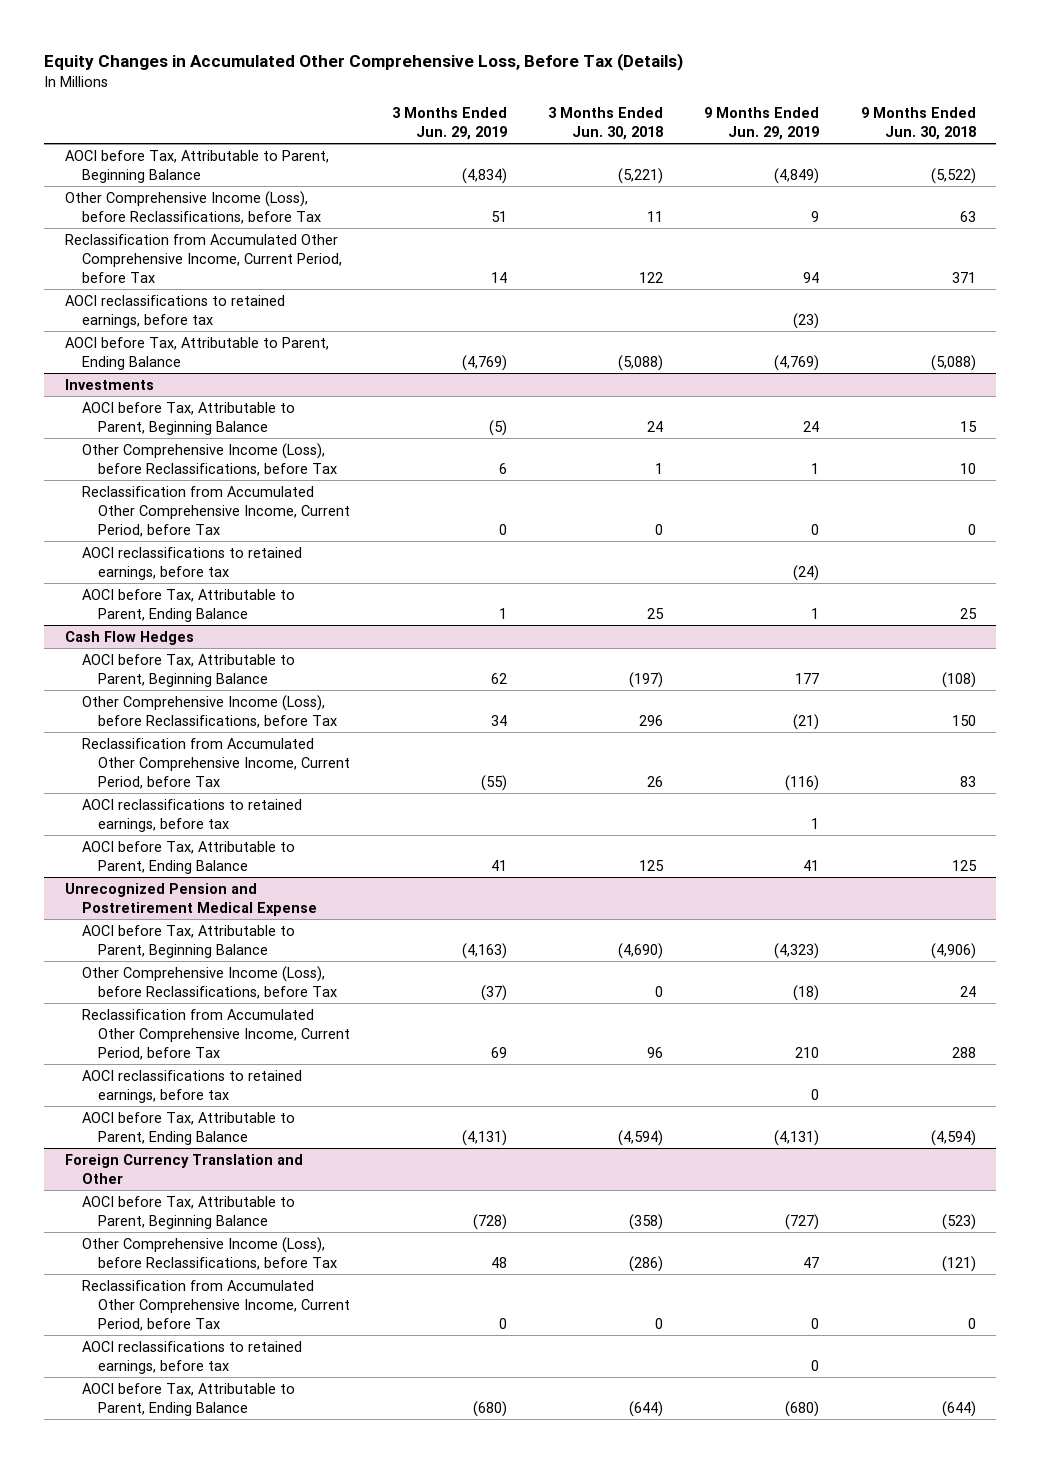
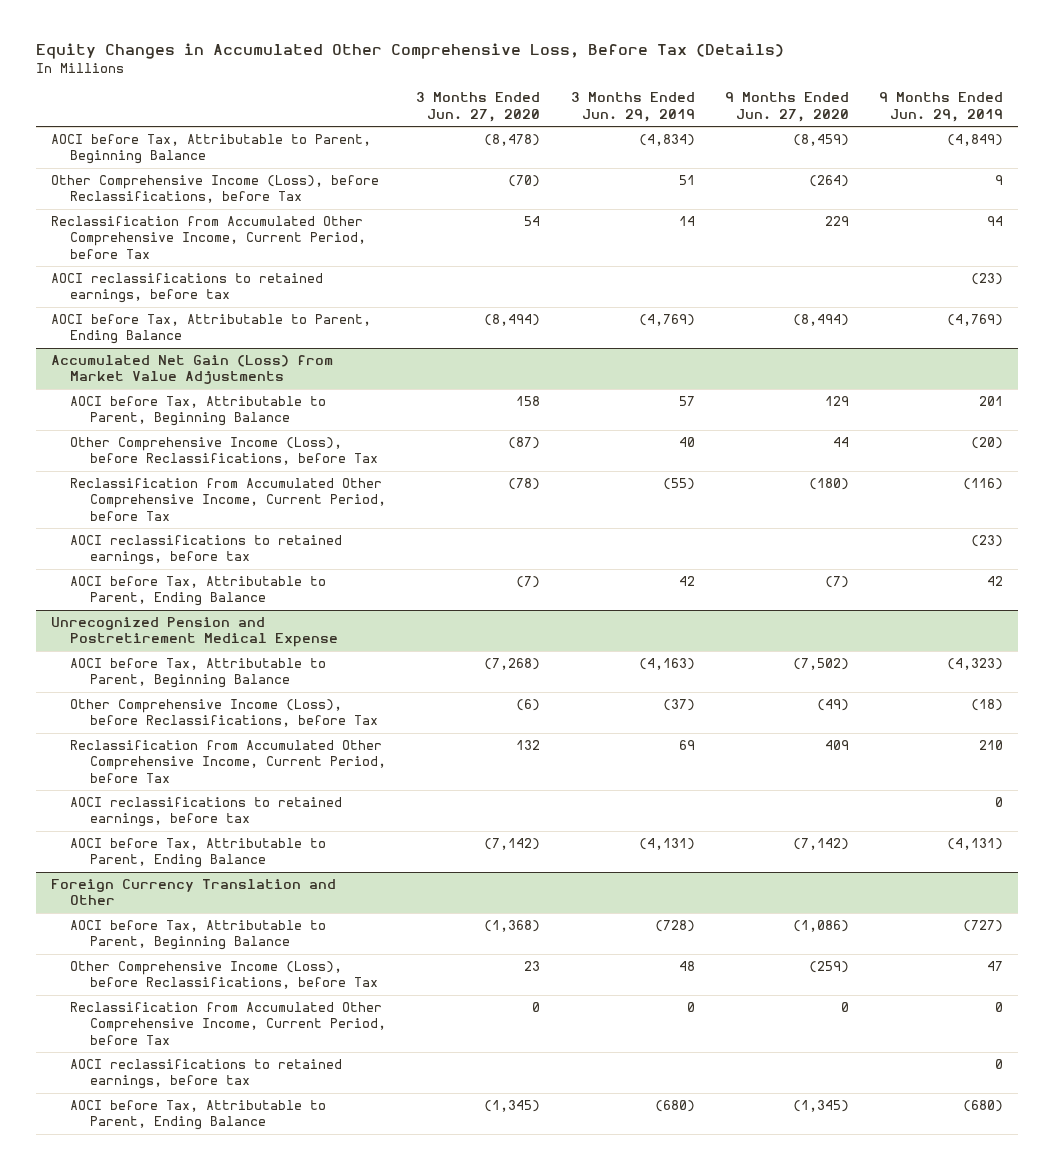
- | 3 Months Ended Jun. 29, 2019 | 3 Months Ended Jun. 30, 2018 | 9 Months Ended Jun. 29, 2019 | 9 Months Ended Jun. 30, 2018
+ | 3 Months Ended Jun. 27, 2020 | 3 Months Ended Jun. 29, 2019 | 9 Months Ended Jun. 27, 2020 | 9 Months Ended Jun. 29, 2019
- Investments
- AOCI before Tax, Attributable to Parent, Beginning Balance | (5) | 24 | 24 | 15
- Other Comprehensive Income (Loss), before Reclassifications, before Tax | 6 | 1 | 1 | 10
- Reclassification from Accumulated Other Comprehensive Income, Current Period, before Tax | 0 | 0 | 0 | 0
- AOCI reclassifications to retained earnings, before tax | | | (24) |
- AOCI before Tax, Attributable to Parent, Ending Balance | 1 | 25 | 1 | 25
- Cash Flow Hedges
- AOCI before Tax, Attributable to Parent, Beginning Balance | 62 | (197) | 177 | (108)
- Other Comprehensive Income (Loss), before Reclassifications, before Tax | 34 | 296 | (21) | 150
+ Accumulated Net Gain (Loss) from Market Value Adjustments
+ AOCI before Tax, Attributable to Parent, Beginning Balance | 158 | 57 | 129 | 201
+ Other Comprehensive Income (Loss), before Reclassifications, before Tax | (87) | 40 | 44 | (20)
- AOCI reclassifications to retained earnings, before tax | | | 1 |
- AOCI before Tax, Attributable to Parent, Ending Balance | 41 | 125 | 41 | 125
+ AOCI reclassifications to retained earnings, before tax | | | | (23)
+ AOCI before Tax, Attributable to Parent, Ending Balance | (7) | 42 | (7) | 42

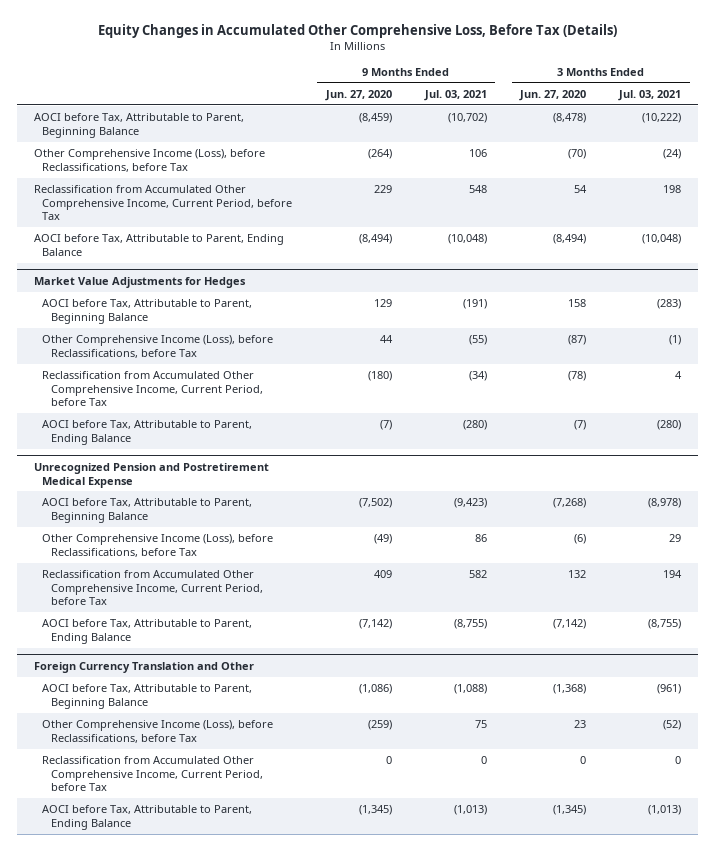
- | 3 Months Ended Jun. 27, 2020 | 3 Months Ended Jun. 29, 2019 | 9 Months Ended Jun. 27, 2020 | 9 Months Ended Jun. 29, 2019
+ | 9 Months Ended Jun. 27, 2020 | 9 Months Ended Jul. 03, 2021 | 3 Months Ended Jun. 27, 2020 | 3 Months Ended Jul. 03, 2021
- AOCI reclassifications to retained earnings, before tax | | | | (23)
- Accumulated Net Gain (Loss) from Market Value Adjustments
+ Market Value Adjustments for Hedges
- AOCI reclassifications to retained earnings, before tax | | | | (23)
@ Unrecognized Pension and Postretirement Medical Expense
- AOCI reclassifications to retained earnings, before tax | | | | 0
@ Foreign Currency Translation and Other
- AOCI reclassifications to retained earnings, before tax | | | | 0

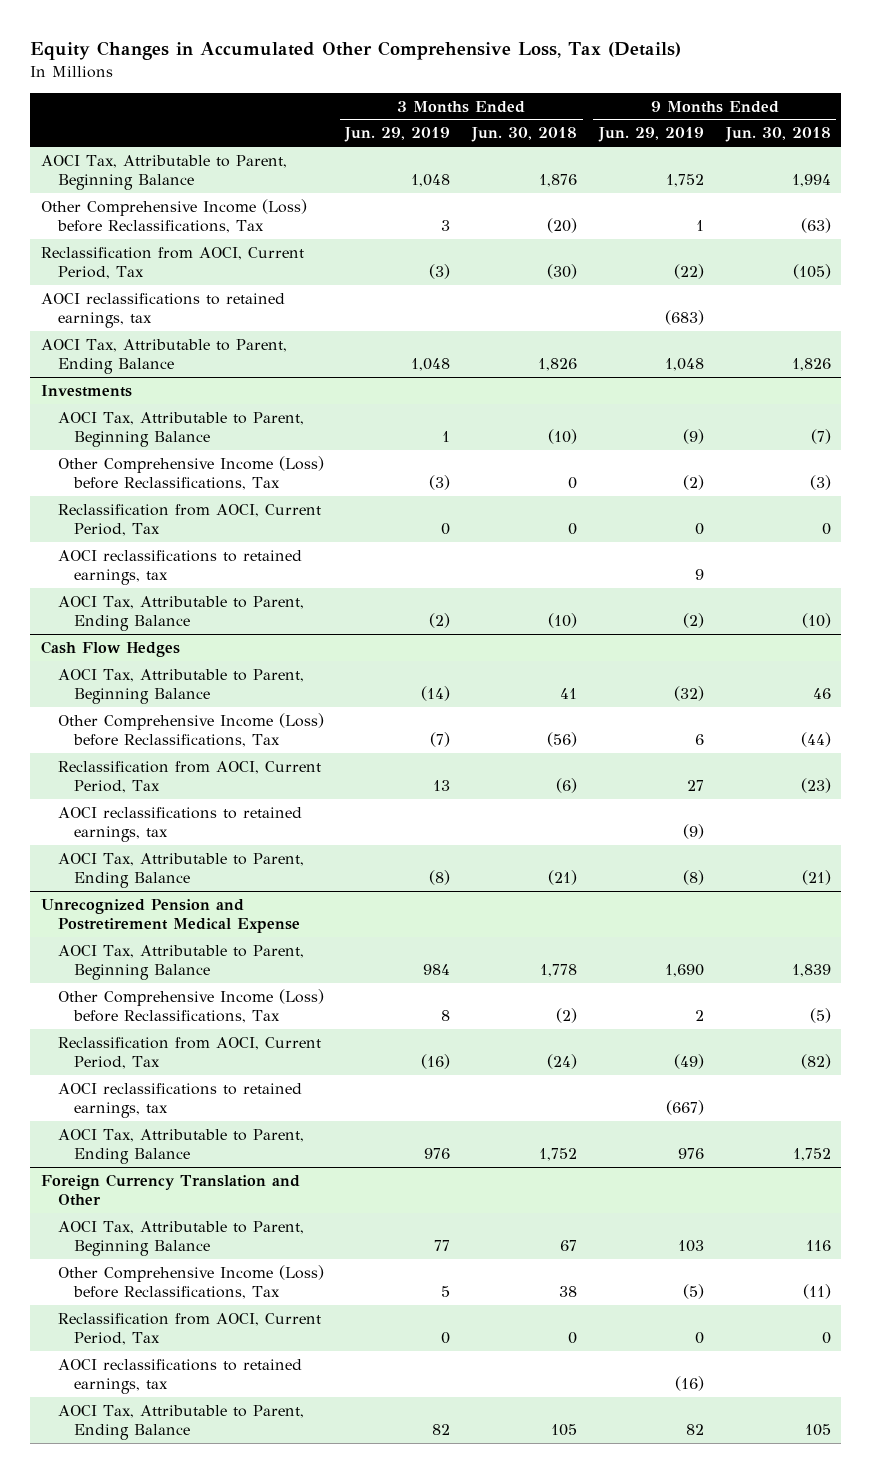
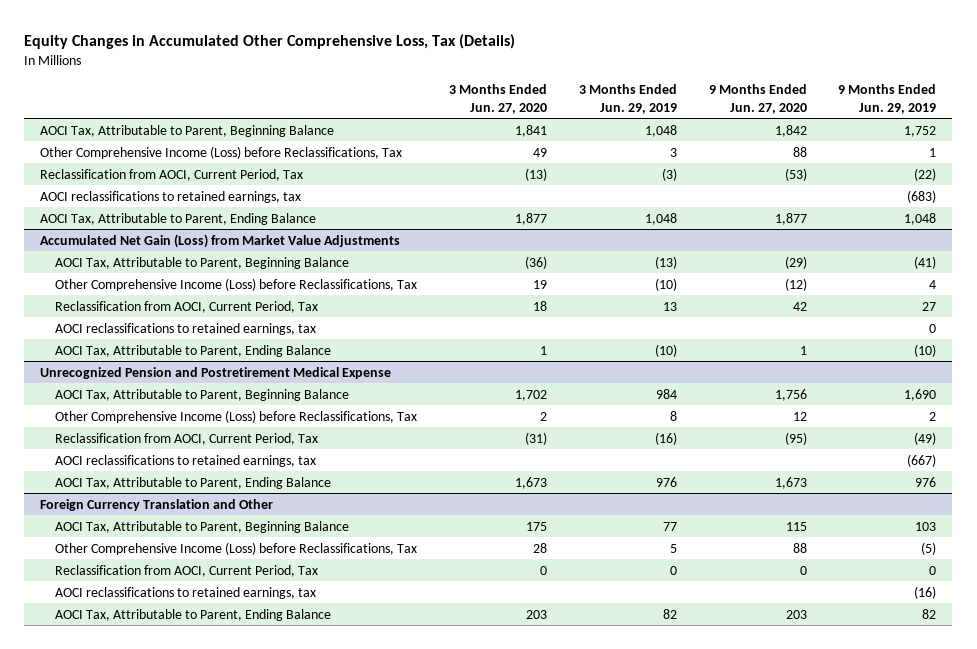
- | 3 Months Ended Jun. 29, 2019 | 3 Months Ended Jun. 30, 2018 | 9 Months Ended Jun. 29, 2019 | 9 Months Ended Jun. 30, 2018
+ | 3 Months Ended Jun. 27, 2020 | 3 Months Ended Jun. 29, 2019 | 9 Months Ended Jun. 27, 2020 | 9 Months Ended Jun. 29, 2019
- Investments
- AOCI Tax, Attributable to Parent, Beginning Balance | 1 | (10) | (9) | (7)
- Other Comprehensive Income (Loss) before Reclassifications, Tax | (3) | 0 | (2) | (3)
- Reclassification from AOCI, Current Period, Tax | 0 | 0 | 0 | 0
- AOCI reclassifications to retained earnings, tax | | | 9 |
- AOCI Tax, Attributable to Parent, Ending Balance | (2) | (10) | (2) | (10)
- Cash Flow Hedges
- AOCI Tax, Attributable to Parent, Beginning Balance | (14) | 41 | (32) | 46
- Other Comprehensive Income (Loss) before Reclassifications, Tax | (7) | (56) | 6 | (44)
+ Accumulated Net Gain (Loss) from Market Value Adjustments
+ AOCI Tax, Attributable to Parent, Beginning Balance | (36) | (13) | (29) | (41)
+ Other Comprehensive Income (Loss) before Reclassifications, Tax | 19 | (10) | (12) | 4
- AOCI reclassifications to retained earnings, tax | | | (9) |
- AOCI Tax, Attributable to Parent, Ending Balance | (8) | (21) | (8) | (21)
+ AOCI reclassifications to retained earnings, tax | | | | 0
+ AOCI Tax, Attributable to Parent, Ending Balance | 1 | (10) | 1 | (10)

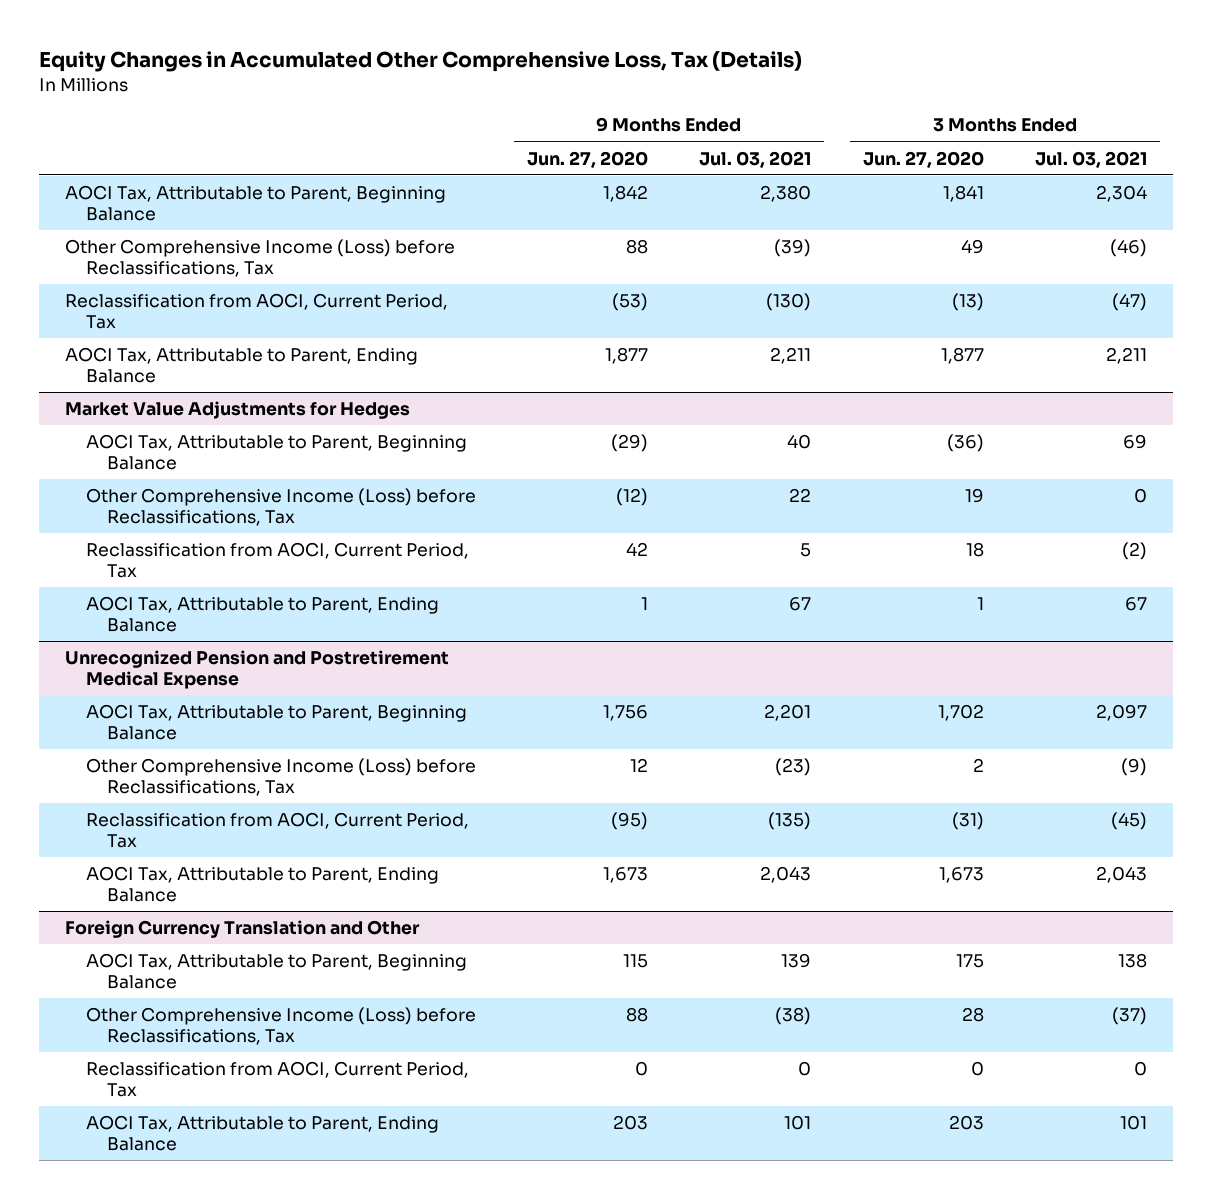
- | 3 Months Ended Jun. 27, 2020 | 3 Months Ended Jun. 29, 2019 | 9 Months Ended Jun. 27, 2020 | 9 Months Ended Jun. 29, 2019
+ | 9 Months Ended Jun. 27, 2020 | 9 Months Ended Jul. 03, 2021 | 3 Months Ended Jun. 27, 2020 | 3 Months Ended Jul. 03, 2021
- AOCI reclassifications to retained earnings, tax | | | | (683)
- Accumulated Net Gain (Loss) from Market Value Adjustments
+ Market Value Adjustments for Hedges
- AOCI reclassifications to retained earnings, tax | | | | 0
@ Unrecognized Pension and Postretirement Medical Expense
- AOCI reclassifications to retained earnings, tax | | | | (667)
@ Foreign Currency Translation and Other
- AOCI reclassifications to retained earnings, tax | | | | (16)

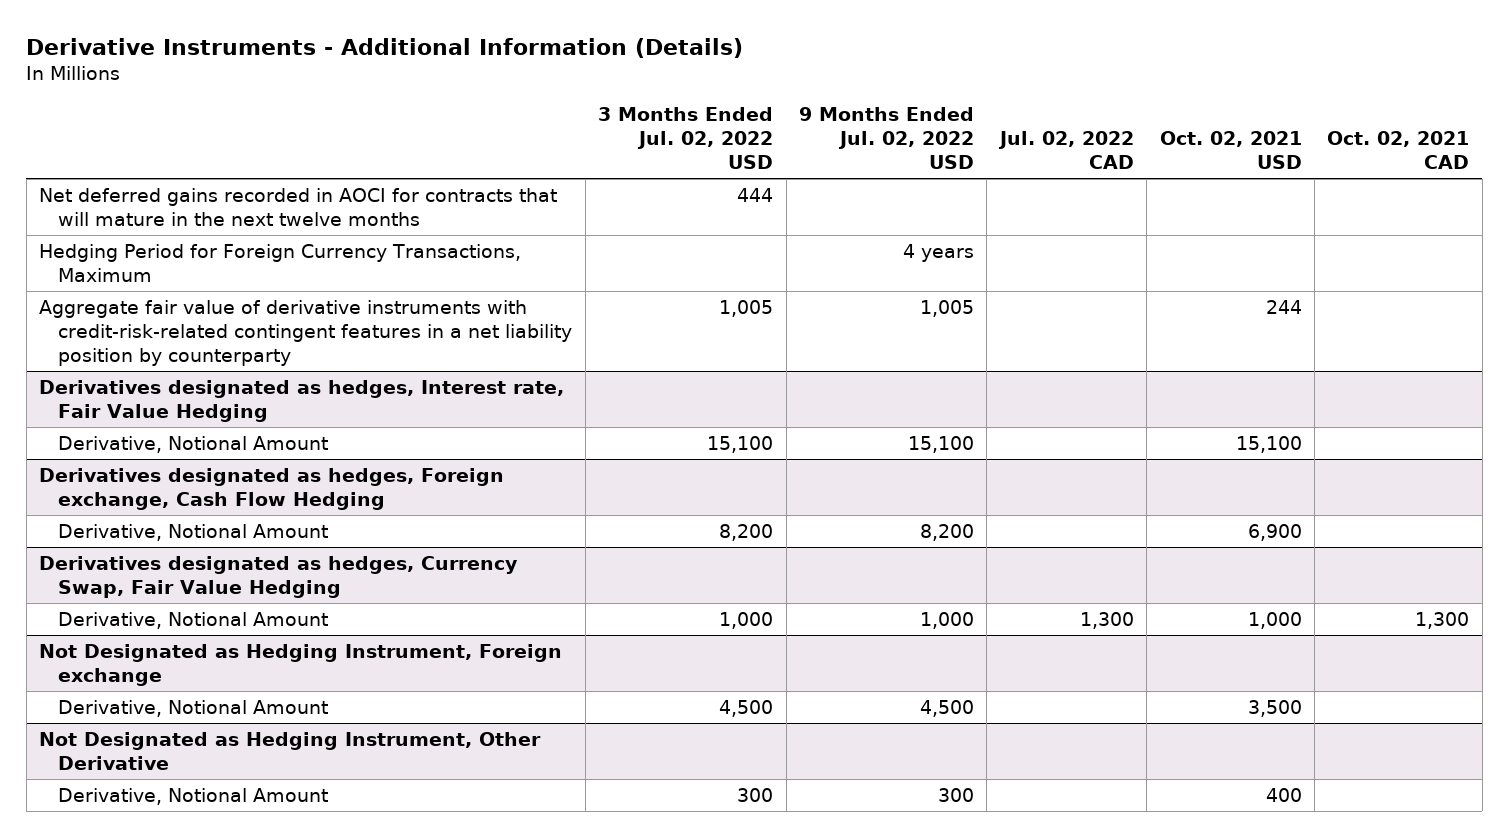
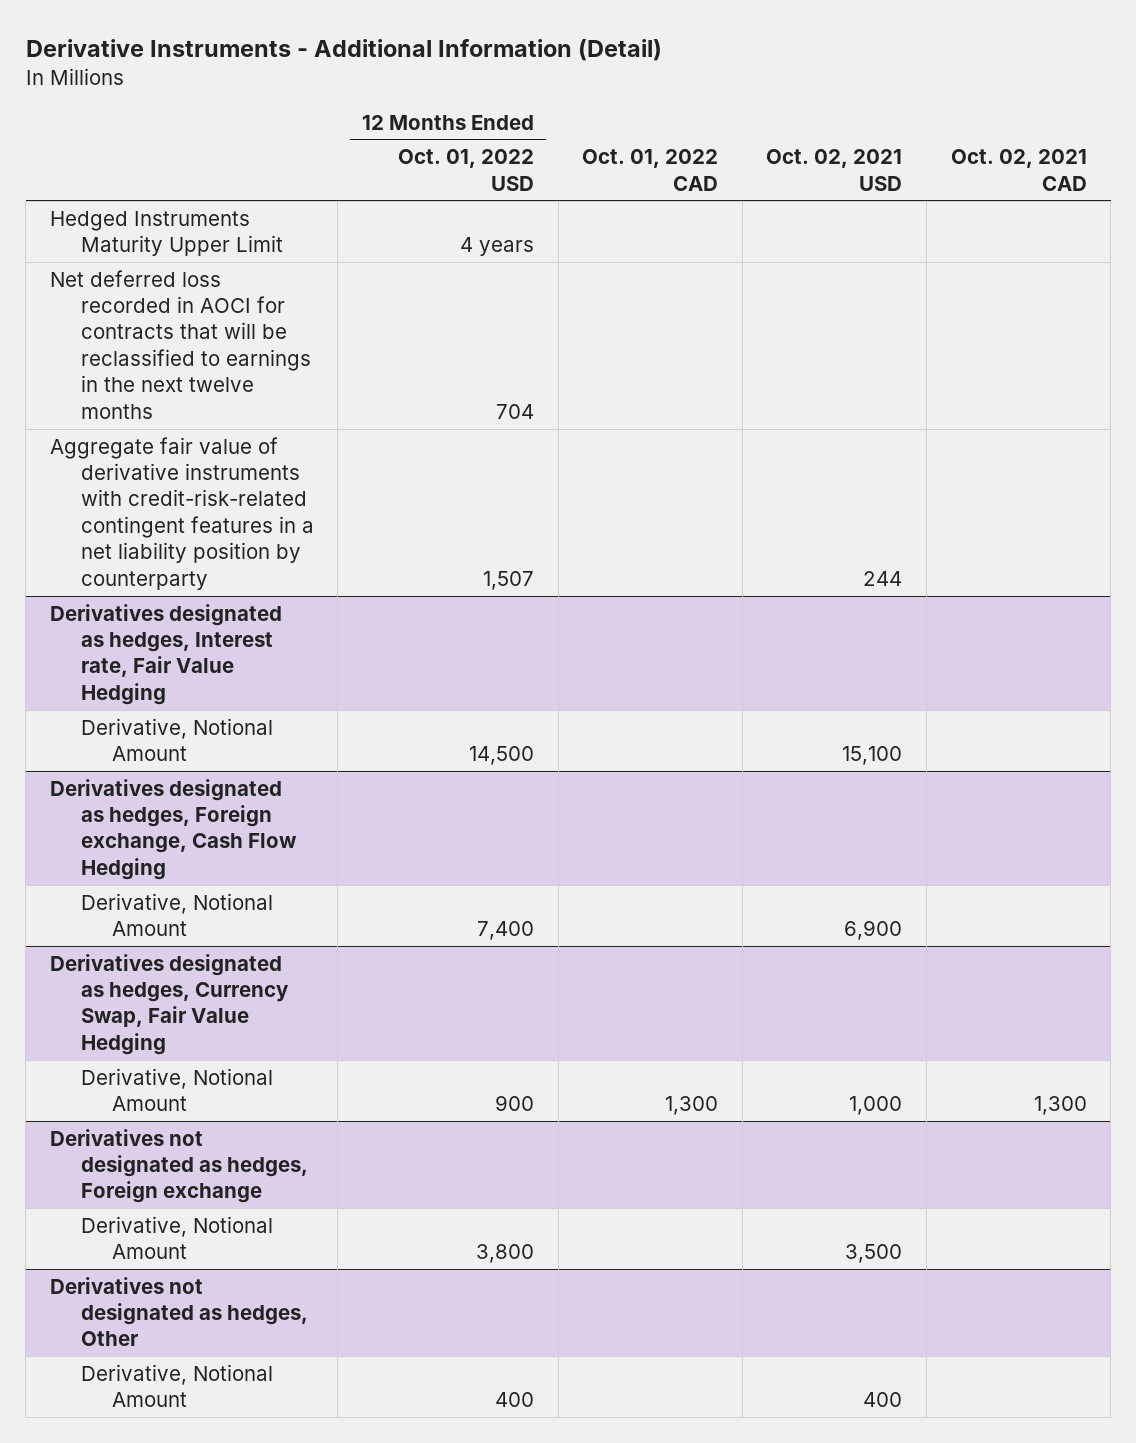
- Derivative Instruments - Additional Information (Details)
+ Derivative Instruments - Additional Information (Detail)
- | 3 Months Ended Jul. 02, 2022 USD | 9 Months Ended Jul. 02, 2022 USD | Jul. 02, 2022 CAD | Oct. 02, 2021 USD | Oct. 02, 2021 CAD
+ | 12 Months Ended Oct. 01, 2022 USD | Oct. 01, 2022 CAD | Oct. 02, 2021 USD | Oct. 02, 2021 CAD
- Net deferred gains recorded in AOCI for contracts that will mature in the next twelve months | 444 | | | |
- Hedging Period for Foreign Currency Transactions, Maximum | | 4 years | | |
+ Hedged Instruments Maturity Upper Limit | 4 years | | |
+ Net deferred loss recorded in AOCI for contracts that will be reclassified to earnings in the next twelve months | 704 | | |
- Not Designated as Hedging Instrument, Foreign exchange
+ Derivatives not designated as hedges, Foreign exchange
- Not Designated as Hedging Instrument, Other Derivative
+ Derivatives not designated as hedges, Other

